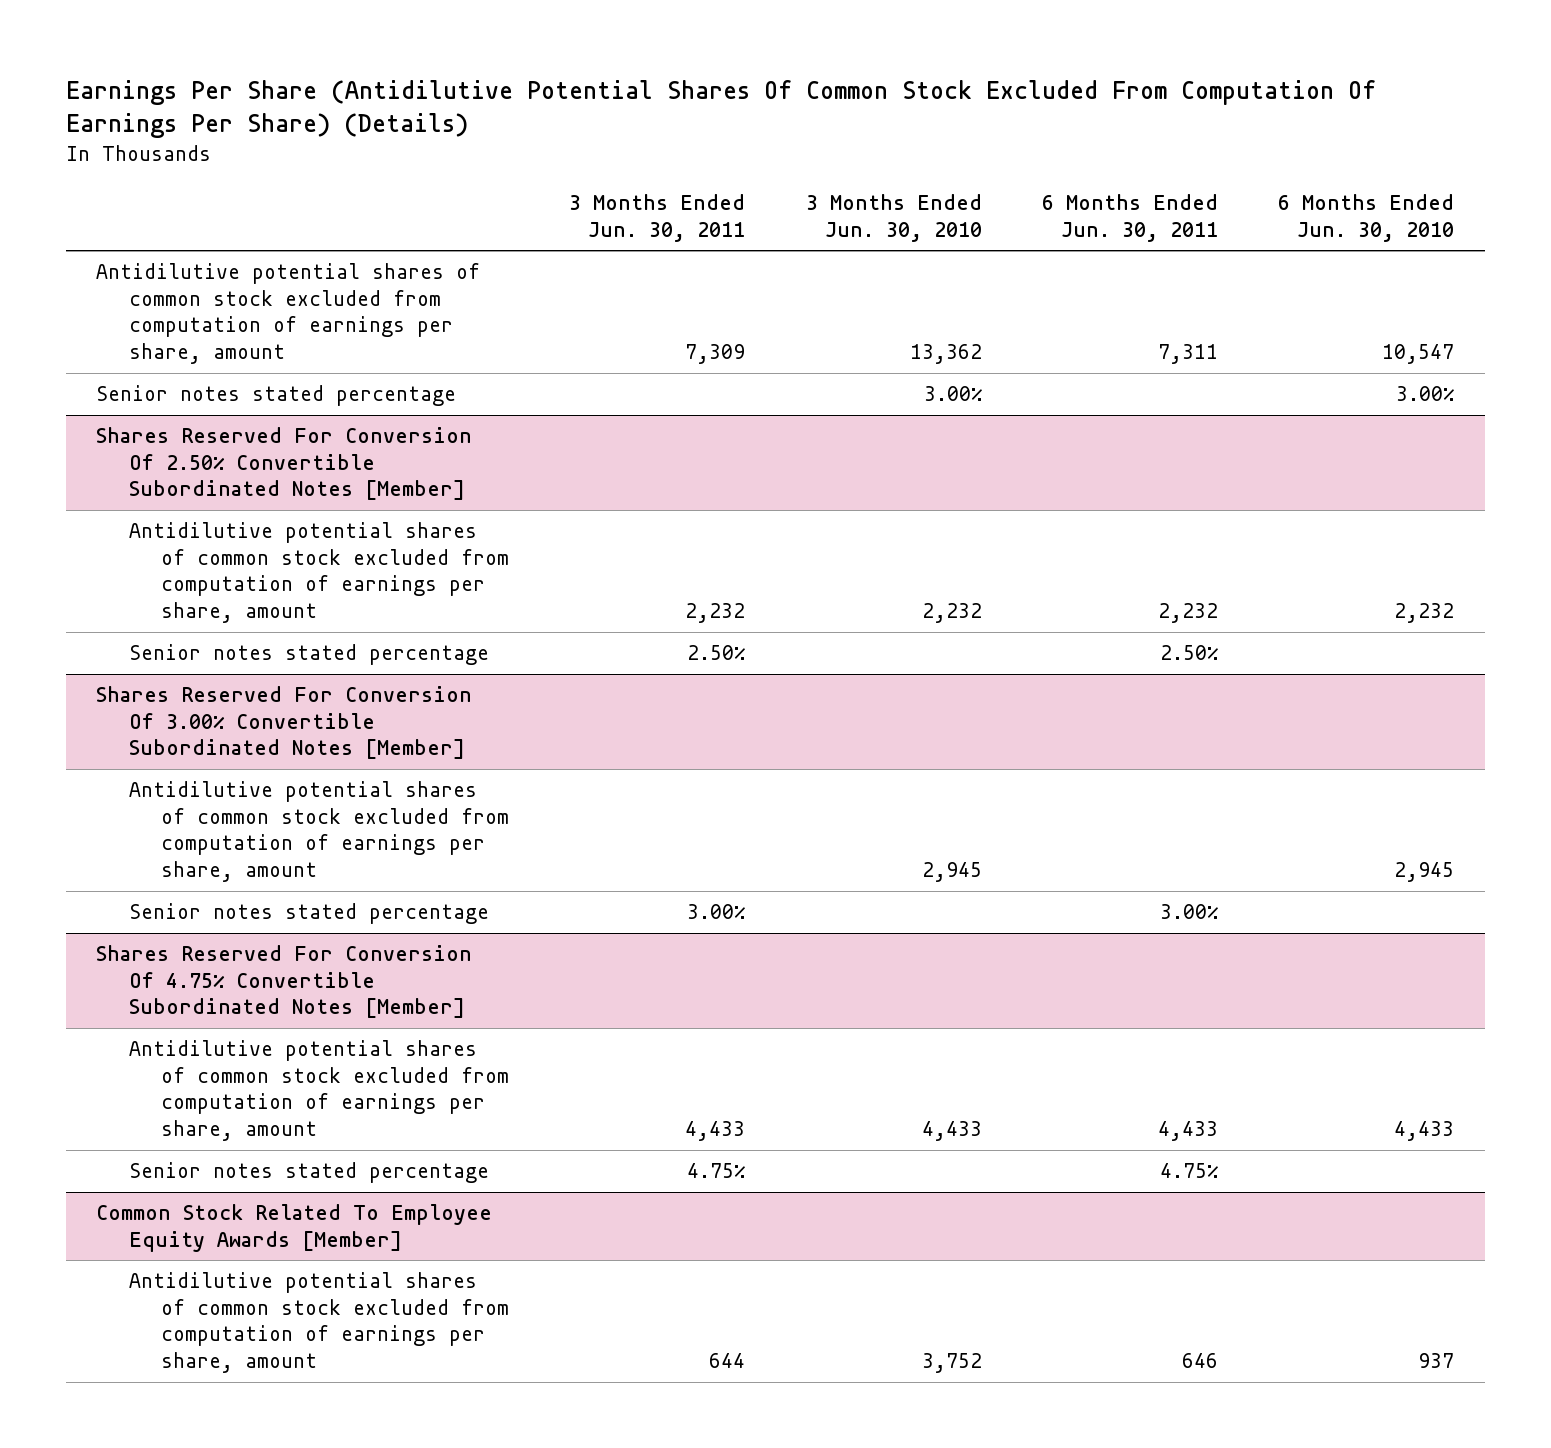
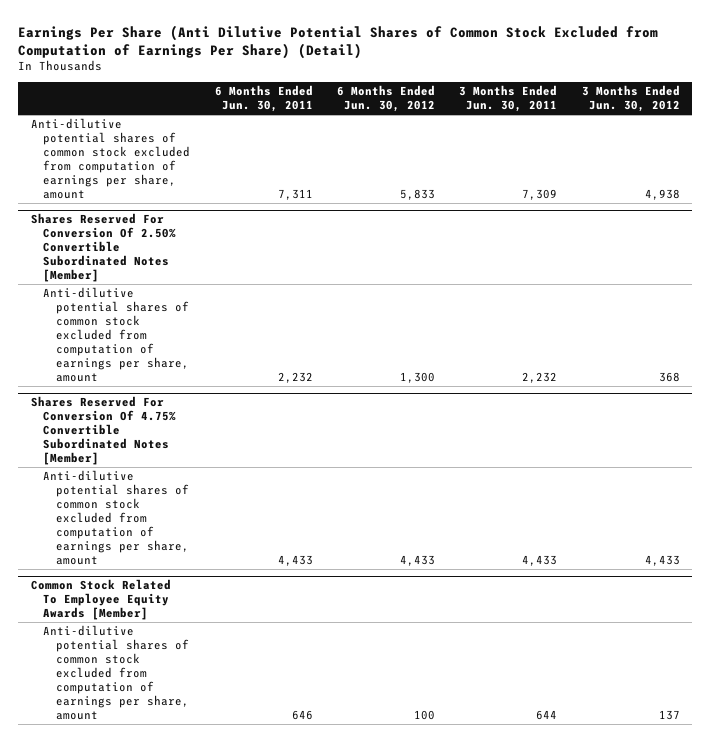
- Earnings Per Share (Antidilutive Potential Shares Of Common Stock Excluded From Computation Of Earnings Per Share) (Details)
+ Earnings Per Share (Anti Dilutive Potential Shares of Common Stock Excluded from Computation of Earnings Per Share) (Detail)
- | 3 Months Ended Jun. 30, 2011 | 3 Months Ended Jun. 30, 2010 | 6 Months Ended Jun. 30, 2011 | 6 Months Ended Jun. 30, 2010
+ | 6 Months Ended Jun. 30, 2011 | 6 Months Ended Jun. 30, 2012 | 3 Months Ended Jun. 30, 2011 | 3 Months Ended Jun. 30, 2012
- Antidilutive potential shares of common stock excluded from computation of earnings per share, amount | 7,309 | 13,362 | 7,311 | 10,547
- Senior notes stated percentage | | 3.00% | | 3.00%
+ Anti-dilutive potential shares of common stock excluded from computation of earnings per share, amount | 7,311 | 5,833 | 7,309 | 4,938
@ Shares Reserved For Conversion Of 2.50% Convertible Subordinated Notes [Member]
- Antidilutive potential shares of common stock excluded from computation of earnings per share, amount | 2,232 | 2,232 | 2,232 | 2,232
- Senior notes stated percentage | 2.50% | | 2.50% |
- Shares Reserved For Conversion Of 3.00% Convertible Subordinated Notes [Member]
- Antidilutive potential shares of common stock excluded from computation of earnings per share, amount | | 2,945 | | 2,945
- Senior notes stated percentage | 3.00% | | 3.00% |
@ Shares Reserved For Conversion Of 2.50% Convertible Subordinated Notes [Member]
+ Anti-dilutive potential shares of common stock excluded from computation of earnings per share, amount | 2,232 | 1,300 | 2,232 | 368
@ Shares Reserved For Conversion Of 4.75% Convertible Subordinated Notes [Member]
- Antidilutive potential shares of common stock excluded from computation of earnings per share, amount | 4,433 | 4,433 | 4,433 | 4,433
- Senior notes stated percentage | 4.75% | | 4.75% |
+ Anti-dilutive potential shares of common stock excluded from computation of earnings per share, amount | 4,433 | 4,433 | 4,433 | 4,433
@ Common Stock Related To Employee Equity Awards [Member]
- Antidilutive potential shares of common stock excluded from computation of earnings per share, amount | 644 | 3,752 | 646 | 937
+ Anti-dilutive potential shares of common stock excluded from computation of earnings per share, amount | 646 | 100 | 644 | 137

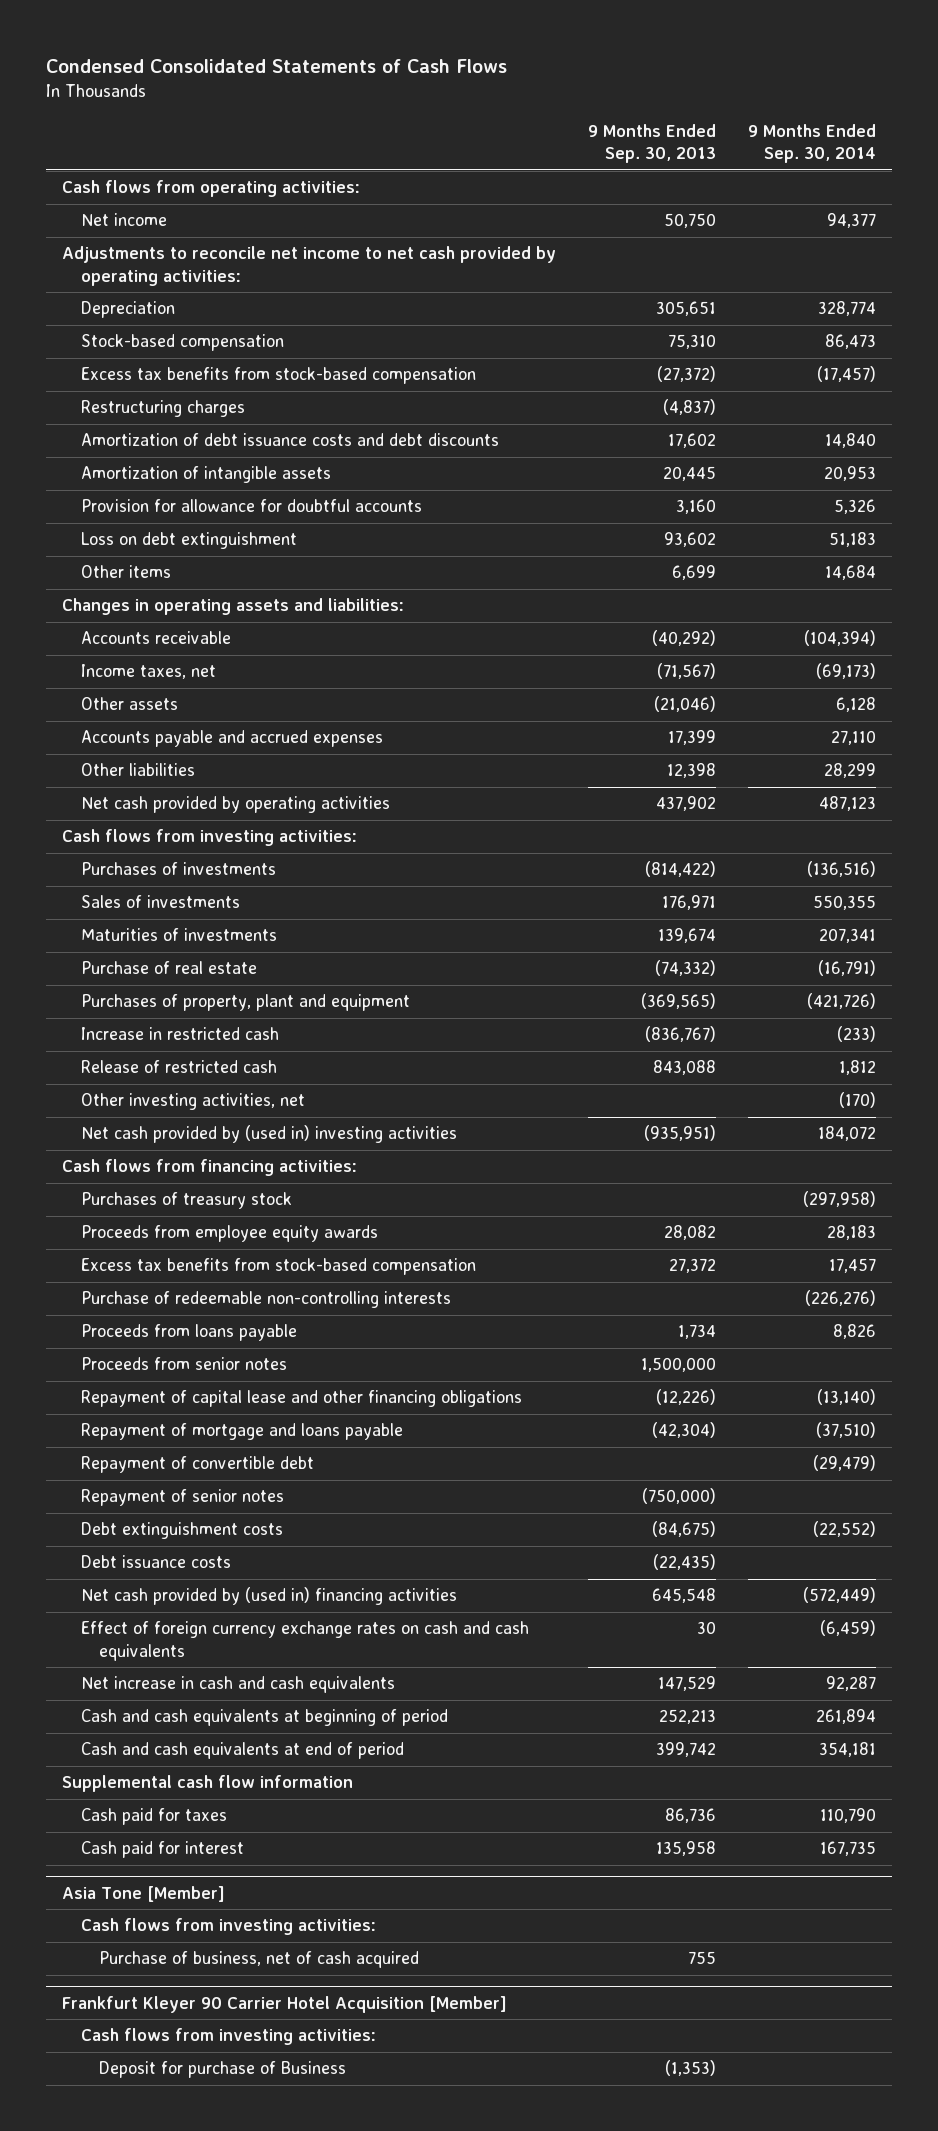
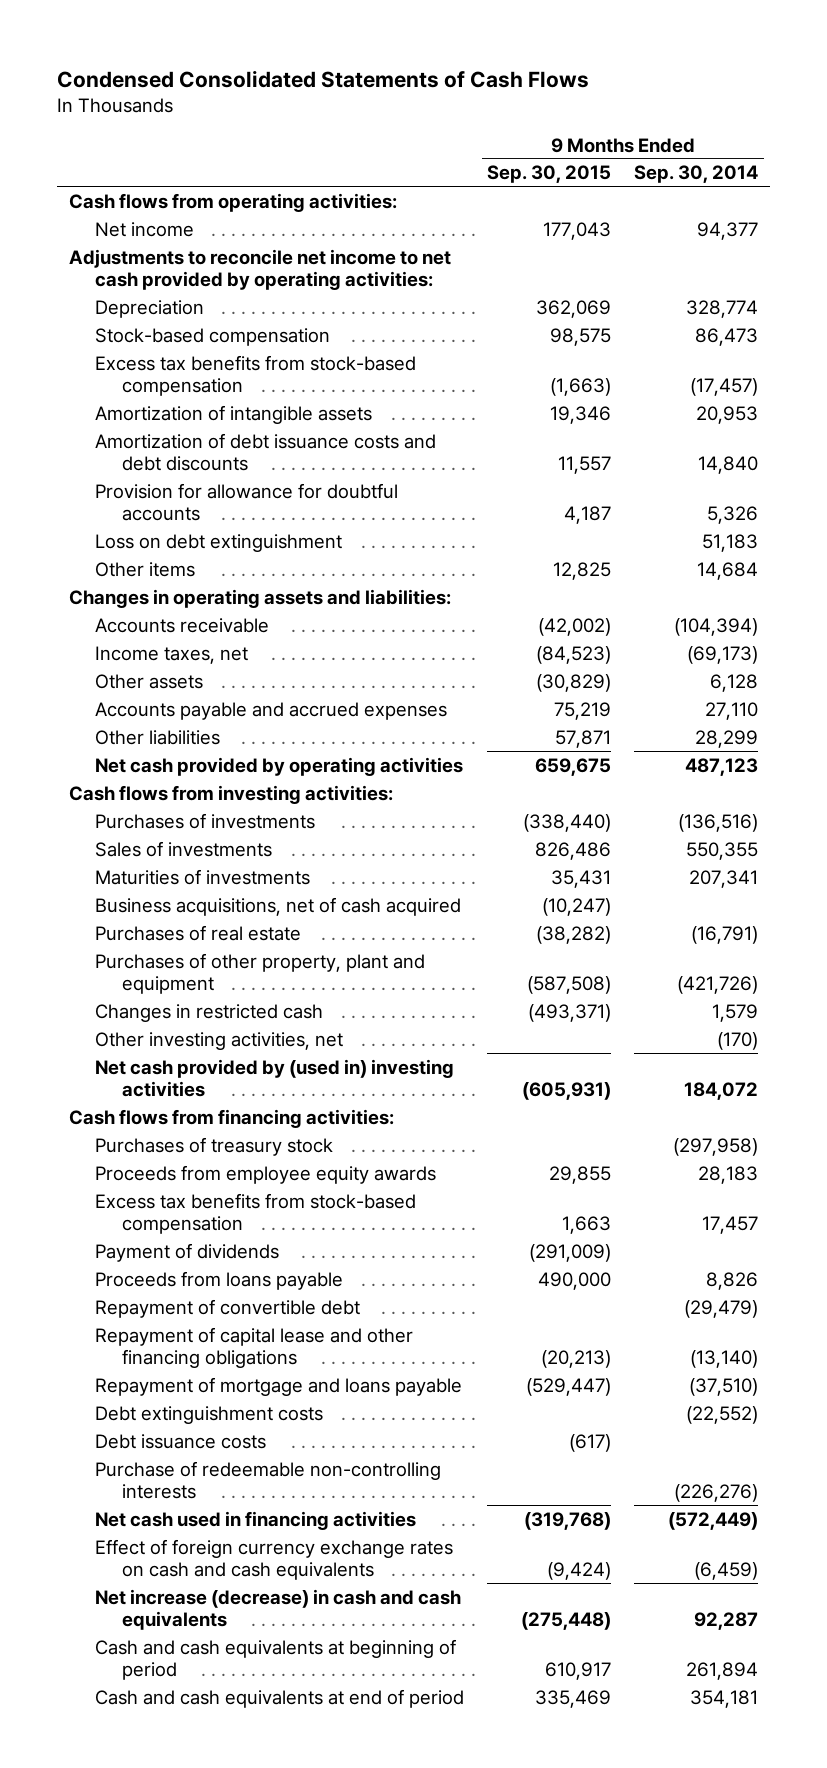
- | 9 Months Ended Sep. 30, 2013 | 9 Months Ended Sep. 30, 2014
+ | 9 Months Ended Sep. 30, 2015 | 9 Months Ended Sep. 30, 2014
- Restructuring charges | (4,837) |
moved down: Amortization of debt issuance costs and debt discounts | 11,557 | 14,840
- Purchase of real estate | (74,332) | (16,791)
- Purchases of property, plant and equipment | (369,565) | (421,726)
- Increase in restricted cash | (836,767) | (233)
- Release of restricted cash | 843,088 | 1,812
+ Business acquisitions, net of cash acquired | (10,247) |
+ Purchases of real estate | (38,282) | (16,791)
+ Purchases of other property, plant and equipment | (587,508) | (421,726)
+ Changes in restricted cash | (493,371) | 1,579
+ Payment of dividends | (291,009) |
- Proceeds from senior notes | 1,500,000 |
moved up: Repayment of convertible debt | | (29,479)
- Repayment of senior notes | (750,000) |
- Net cash provided by (used in) financing activities | 645,548 | (572,449)
moved down: Purchase of redeemable non-controlling interests | | (226,276)
+ Net cash used in financing activities | (319,768) | (572,449)
- Net increase in cash and cash equivalents | 147,529 | 92,287
+ Net increase (decrease) in cash and cash equivalents | (275,448) | 92,287
- Supplemental cash flow information
- Cash paid for taxes | 86,736 | 110,790
- Cash paid for interest | 135,958 | 167,735
- Asia Tone [Member]
- Cash flows from investing activities:
- Purchase of business, net of cash acquired | 755 |
- Frankfurt Kleyer 90 Carrier Hotel Acquisition [Member]
- Cash flows from investing activities:
- Deposit for purchase of Business | (1,353) |

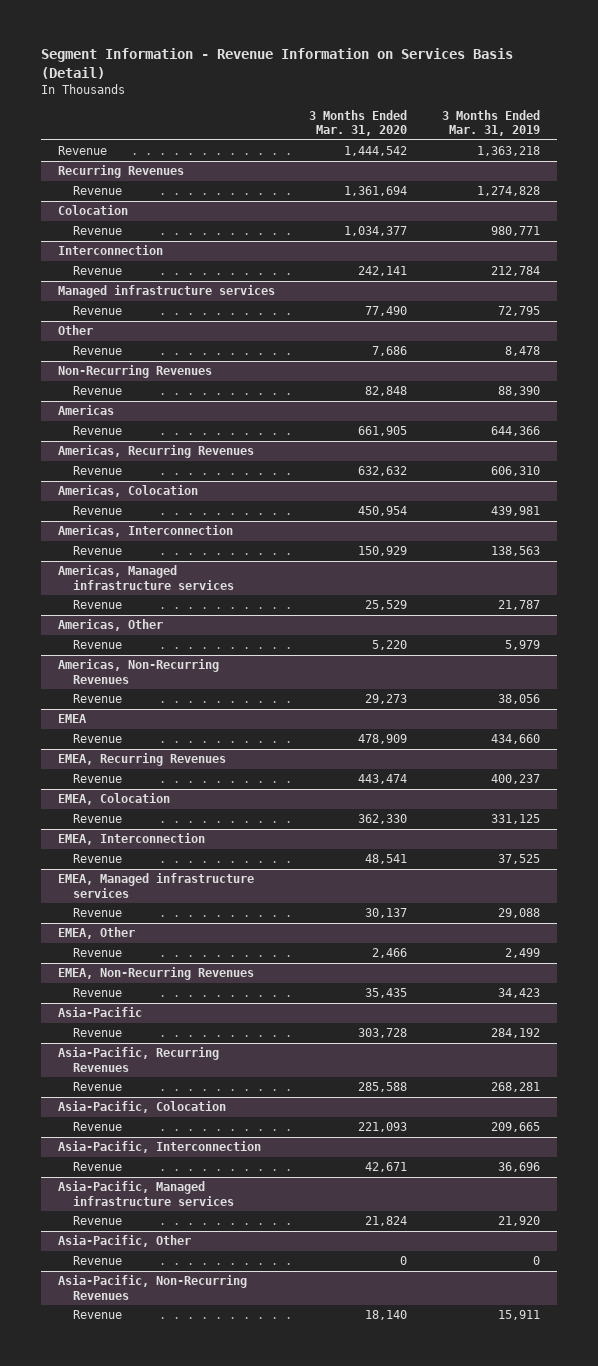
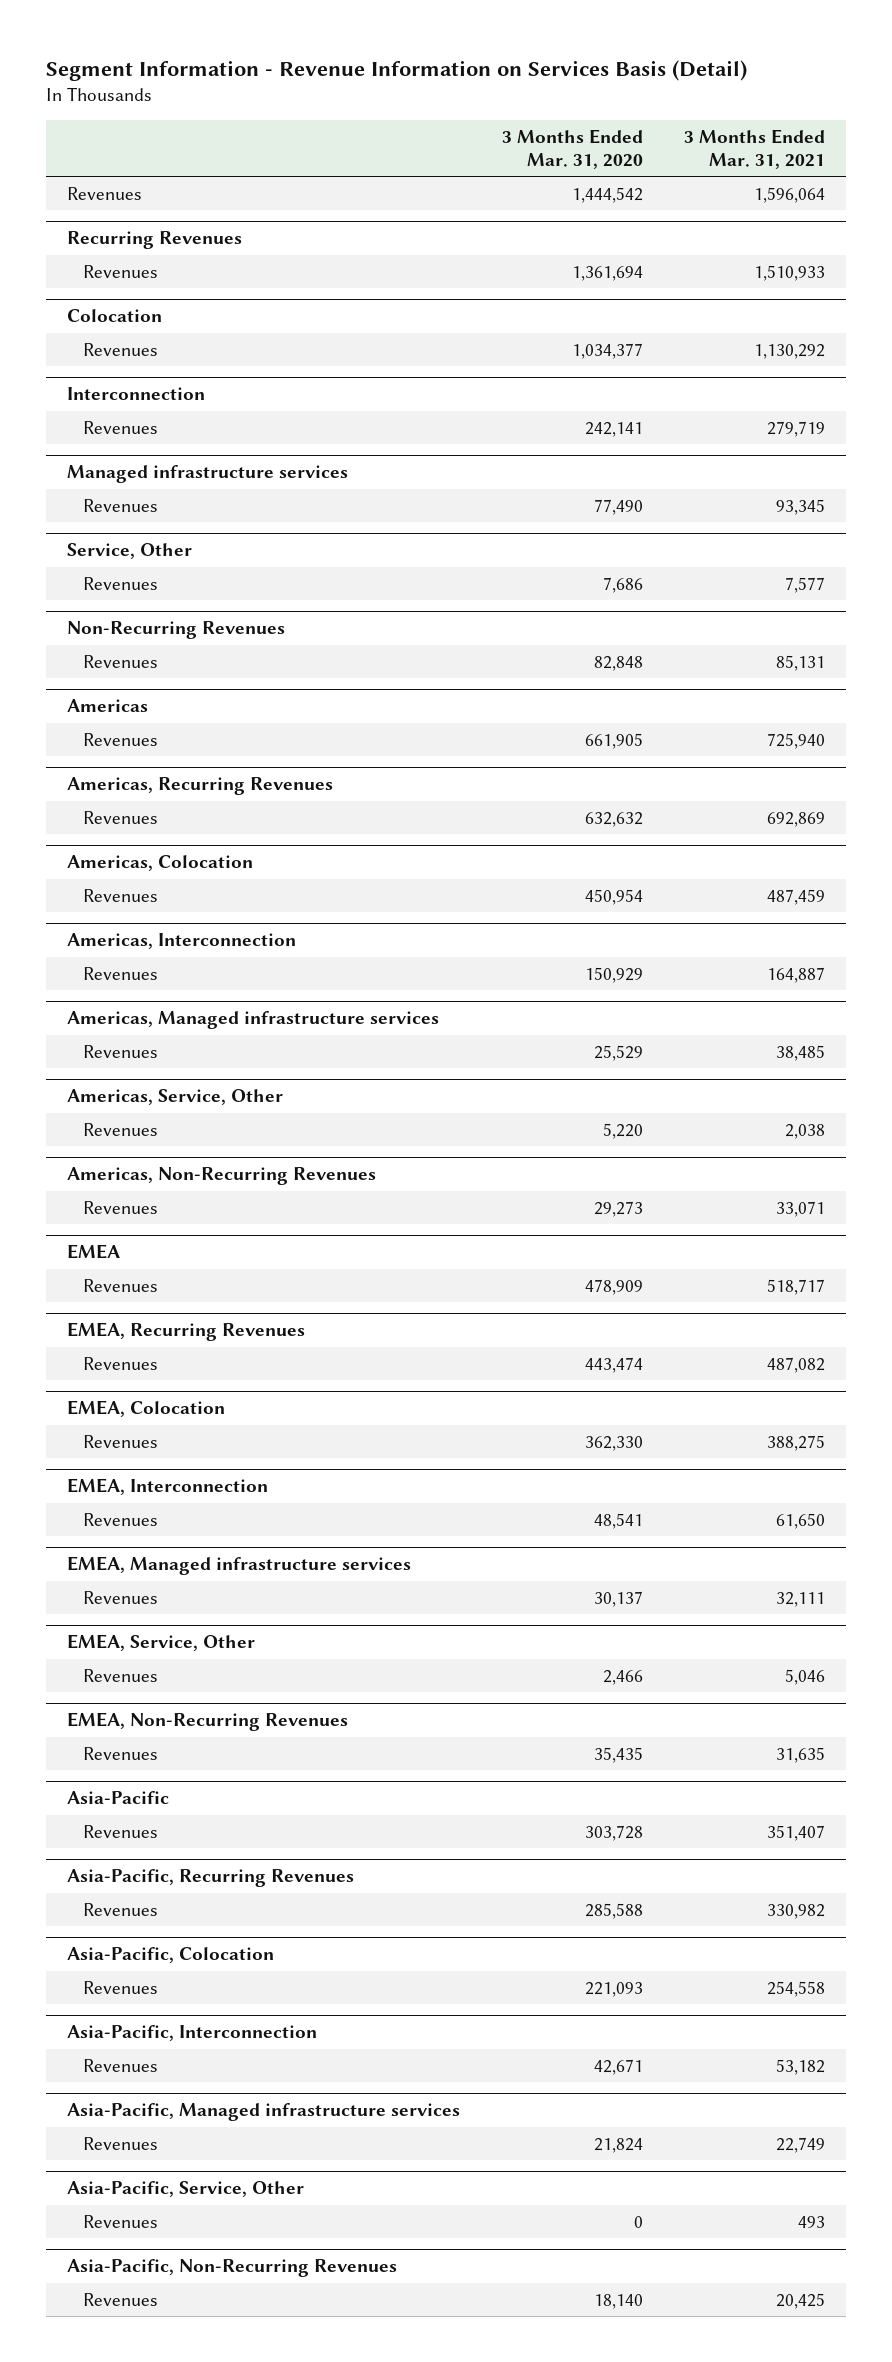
- | 3 Months Ended Mar. 31, 2020 | 3 Months Ended Mar. 31, 2019
+ | 3 Months Ended Mar. 31, 2020 | 3 Months Ended Mar. 31, 2021
- Revenue | 1,444,542 | 1,363,218
+ Revenues | 1,444,542 | 1,596,064
@ Recurring Revenues
- Revenue | 1,361,694 | 1,274,828
+ Revenues | 1,361,694 | 1,510,933
@ Colocation
- Revenue | 1,034,377 | 980,771
+ Revenues | 1,034,377 | 1,130,292
@ Interconnection
- Revenue | 242,141 | 212,784
+ Revenues | 242,141 | 279,719
@ Managed infrastructure services
- Revenue | 77,490 | 72,795
- Other
- Revenue | 7,686 | 8,478
@ Managed infrastructure services
+ Revenues | 77,490 | 93,345
+ Service, Other
+ Revenues | 7,686 | 7,577
@ Non-Recurring Revenues
- Revenue | 82,848 | 88,390
+ Revenues | 82,848 | 85,131
@ Americas
- Revenue | 661,905 | 644,366
+ Revenues | 661,905 | 725,940
@ Americas, Recurring Revenues
- Revenue | 632,632 | 606,310
+ Revenues | 632,632 | 692,869
@ Americas, Colocation
- Revenue | 450,954 | 439,981
+ Revenues | 450,954 | 487,459
@ Americas, Interconnection
- Revenue | 150,929 | 138,563
+ Revenues | 150,929 | 164,887
@ Americas, Managed infrastructure services
- Revenue | 25,529 | 21,787
- Americas, Other
- Revenue | 5,220 | 5,979
@ Americas, Managed infrastructure services
+ Revenues | 25,529 | 38,485
+ Americas, Service, Other
+ Revenues | 5,220 | 2,038
@ Americas, Non-Recurring Revenues
- Revenue | 29,273 | 38,056
+ Revenues | 29,273 | 33,071
@ EMEA
- Revenue | 478,909 | 434,660
+ Revenues | 478,909 | 518,717
@ EMEA, Recurring Revenues
- Revenue | 443,474 | 400,237
+ Revenues | 443,474 | 487,082
@ EMEA, Colocation
- Revenue | 362,330 | 331,125
+ Revenues | 362,330 | 388,275
@ EMEA, Interconnection
- Revenue | 48,541 | 37,525
+ Revenues | 48,541 | 61,650
@ EMEA, Managed infrastructure services
- Revenue | 30,137 | 29,088
- EMEA, Other
- Revenue | 2,466 | 2,499
@ EMEA, Managed infrastructure services
+ Revenues | 30,137 | 32,111
+ EMEA, Service, Other
+ Revenues | 2,466 | 5,046
@ EMEA, Non-Recurring Revenues
- Revenue | 35,435 | 34,423
+ Revenues | 35,435 | 31,635
@ Asia-Pacific
- Revenue | 303,728 | 284,192
+ Revenues | 303,728 | 351,407
@ Asia-Pacific, Recurring Revenues
- Revenue | 285,588 | 268,281
+ Revenues | 285,588 | 330,982
@ Asia-Pacific, Colocation
- Revenue | 221,093 | 209,665
+ Revenues | 221,093 | 254,558
@ Asia-Pacific, Interconnection
- Revenue | 42,671 | 36,696
+ Revenues | 42,671 | 53,182
@ Asia-Pacific, Managed infrastructure services
- Revenue | 21,824 | 21,920
- Asia-Pacific, Other
- Revenue | 0 | 0
@ Asia-Pacific, Managed infrastructure services
+ Revenues | 21,824 | 22,749
+ Asia-Pacific, Service, Other
+ Revenues | 0 | 493
@ Asia-Pacific, Non-Recurring Revenues
- Revenue | 18,140 | 15,911
+ Revenues | 18,140 | 20,425

